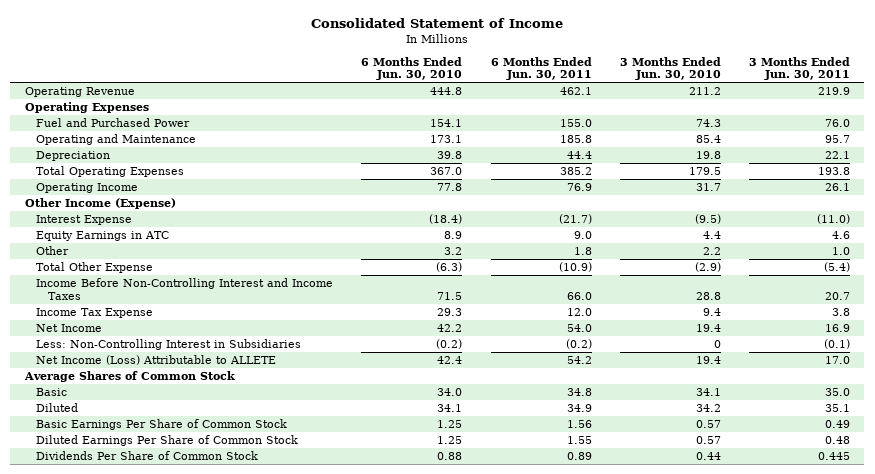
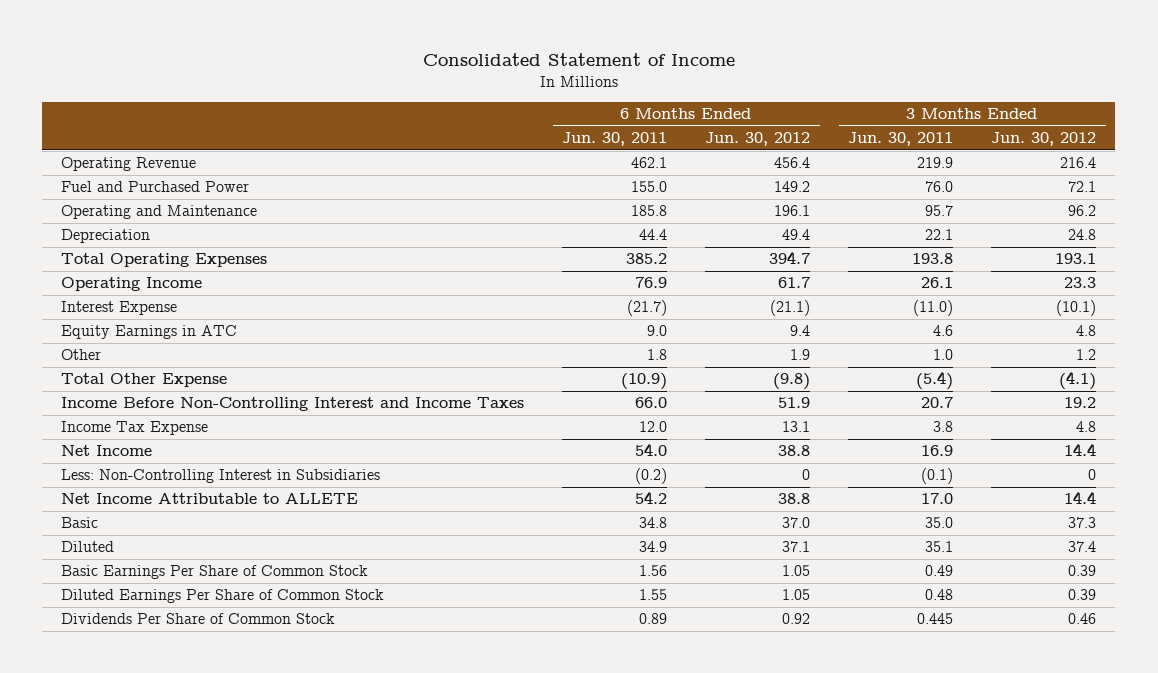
- | 6 Months Ended Jun. 30, 2010 | 6 Months Ended Jun. 30, 2011 | 3 Months Ended Jun. 30, 2010 | 3 Months Ended Jun. 30, 2011
+ | 6 Months Ended Jun. 30, 2011 | 6 Months Ended Jun. 30, 2012 | 3 Months Ended Jun. 30, 2011 | 3 Months Ended Jun. 30, 2012
- Operating Expenses
- Other Income (Expense)
- Net Income (Loss) Attributable to ALLETE | 42.4 | 54.2 | 19.4 | 17.0
- Average Shares of Common Stock
+ Net Income Attributable to ALLETE | 54.2 | 38.8 | 17.0 | 14.4

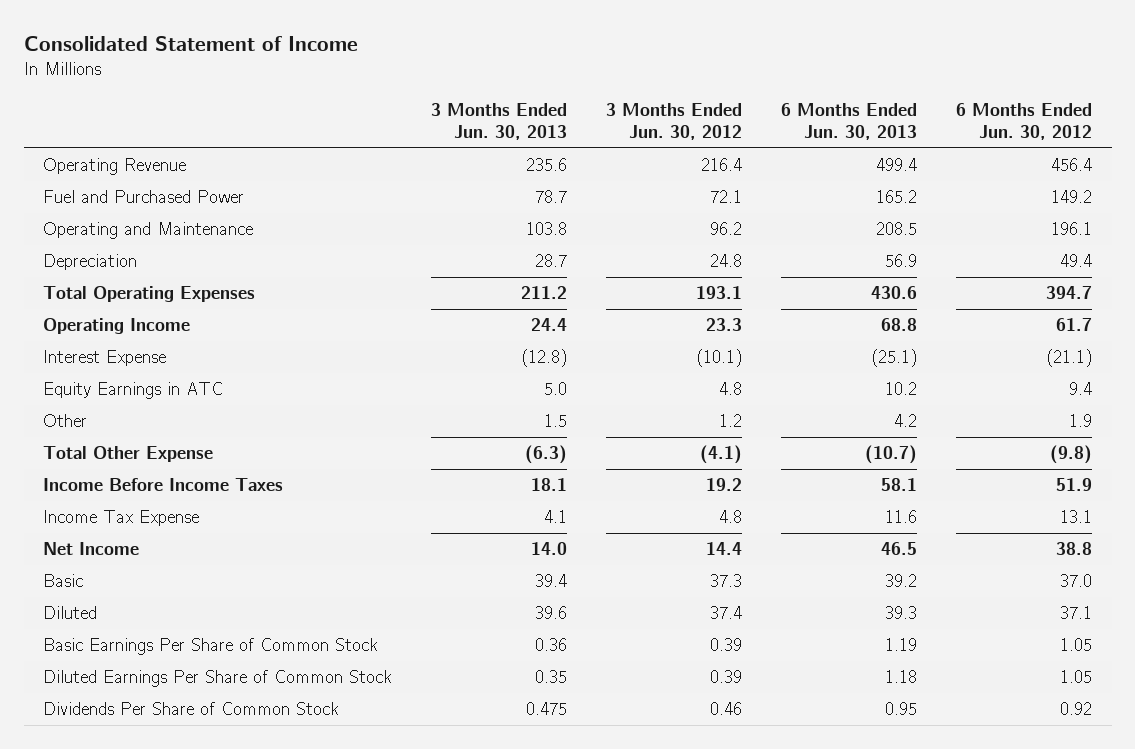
- | 6 Months Ended Jun. 30, 2011 | 6 Months Ended Jun. 30, 2012 | 3 Months Ended Jun. 30, 2011 | 3 Months Ended Jun. 30, 2012
+ | 3 Months Ended Jun. 30, 2013 | 3 Months Ended Jun. 30, 2012 | 6 Months Ended Jun. 30, 2013 | 6 Months Ended Jun. 30, 2012
- Income Before Non-Controlling Interest and Income Taxes | 66.0 | 51.9 | 20.7 | 19.2
+ Income Before Income Taxes | 18.1 | 19.2 | 58.1 | 51.9
- Less: Non-Controlling Interest in Subsidiaries | (0.2) | 0 | (0.1) | 0
- Net Income Attributable to ALLETE | 54.2 | 38.8 | 17.0 | 14.4

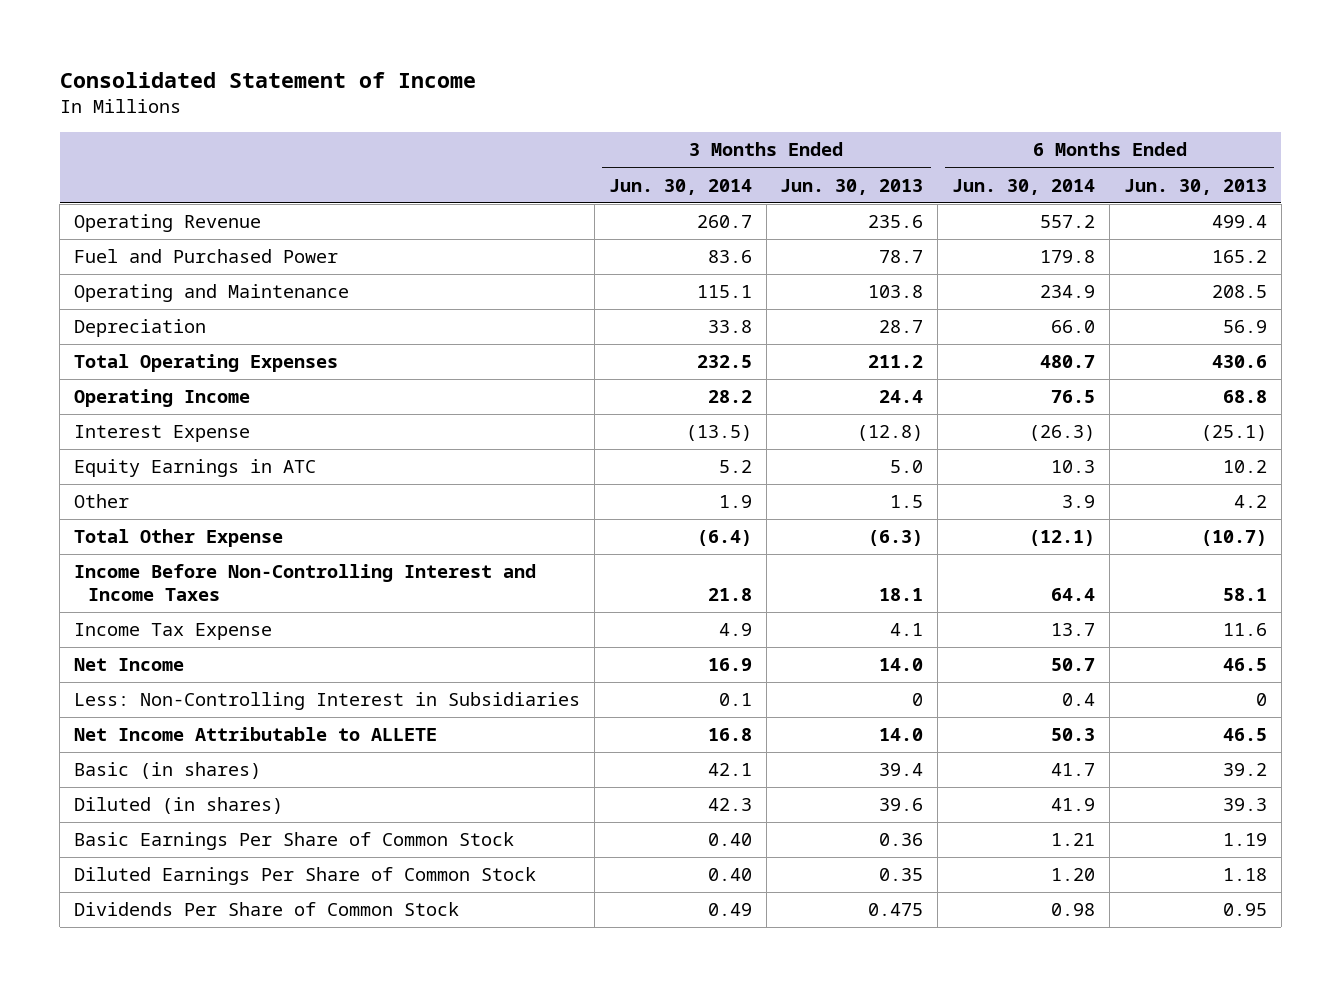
- | 3 Months Ended Jun. 30, 2013 | 3 Months Ended Jun. 30, 2012 | 6 Months Ended Jun. 30, 2013 | 6 Months Ended Jun. 30, 2012
+ | 3 Months Ended Jun. 30, 2014 | 3 Months Ended Jun. 30, 2013 | 6 Months Ended Jun. 30, 2014 | 6 Months Ended Jun. 30, 2013
- Income Before Income Taxes | 18.1 | 19.2 | 58.1 | 51.9
+ Income Before Non-Controlling Interest and Income Taxes | 21.8 | 18.1 | 64.4 | 58.1
- Basic | 39.4 | 37.3 | 39.2 | 37.0
- Diluted | 39.6 | 37.4 | 39.3 | 37.1
+ Less: Non-Controlling Interest in Subsidiaries | 0.1 | 0 | 0.4 | 0
+ Net Income Attributable to ALLETE | 16.8 | 14.0 | 50.3 | 46.5
+ Basic (in shares) | 42.1 | 39.4 | 41.7 | 39.2
+ Diluted (in shares) | 42.3 | 39.6 | 41.9 | 39.3

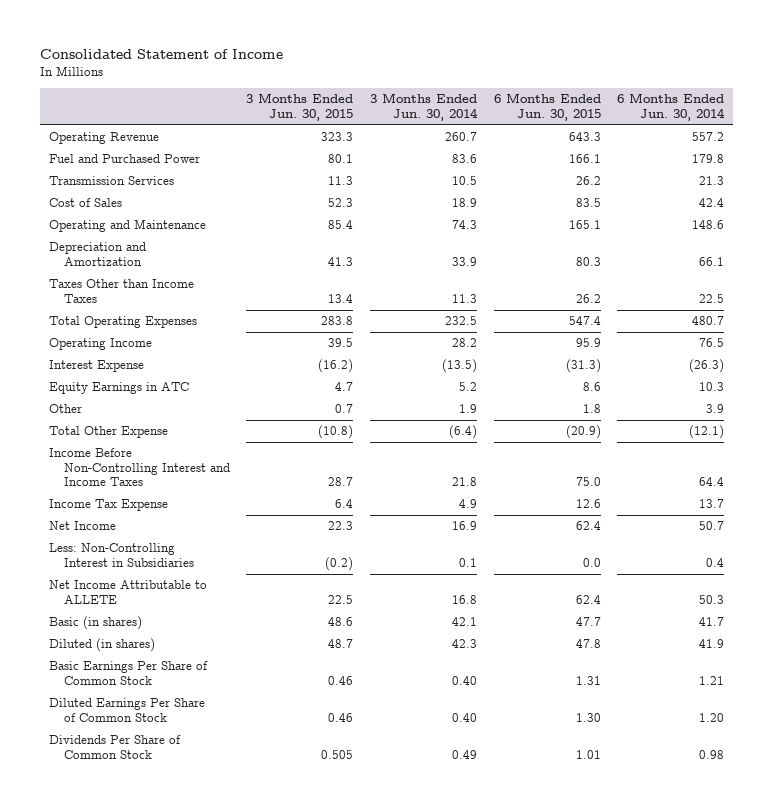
- | 3 Months Ended Jun. 30, 2014 | 3 Months Ended Jun. 30, 2013 | 6 Months Ended Jun. 30, 2014 | 6 Months Ended Jun. 30, 2013
+ | 3 Months Ended Jun. 30, 2015 | 3 Months Ended Jun. 30, 2014 | 6 Months Ended Jun. 30, 2015 | 6 Months Ended Jun. 30, 2014
- Operating and Maintenance | 115.1 | 103.8 | 234.9 | 208.5
- Depreciation | 33.8 | 28.7 | 66.0 | 56.9
+ Transmission Services | 11.3 | 10.5 | 26.2 | 21.3
+ Cost of Sales | 52.3 | 18.9 | 83.5 | 42.4
+ Operating and Maintenance | 85.4 | 74.3 | 165.1 | 148.6
+ Depreciation and Amortization | 41.3 | 33.9 | 80.3 | 66.1
+ Taxes Other than Income Taxes | 13.4 | 11.3 | 26.2 | 22.5

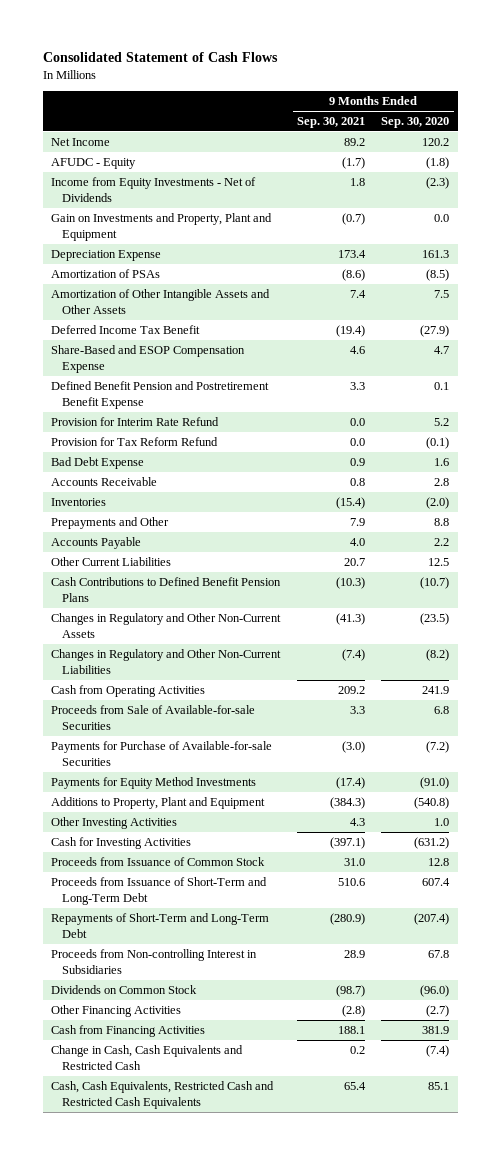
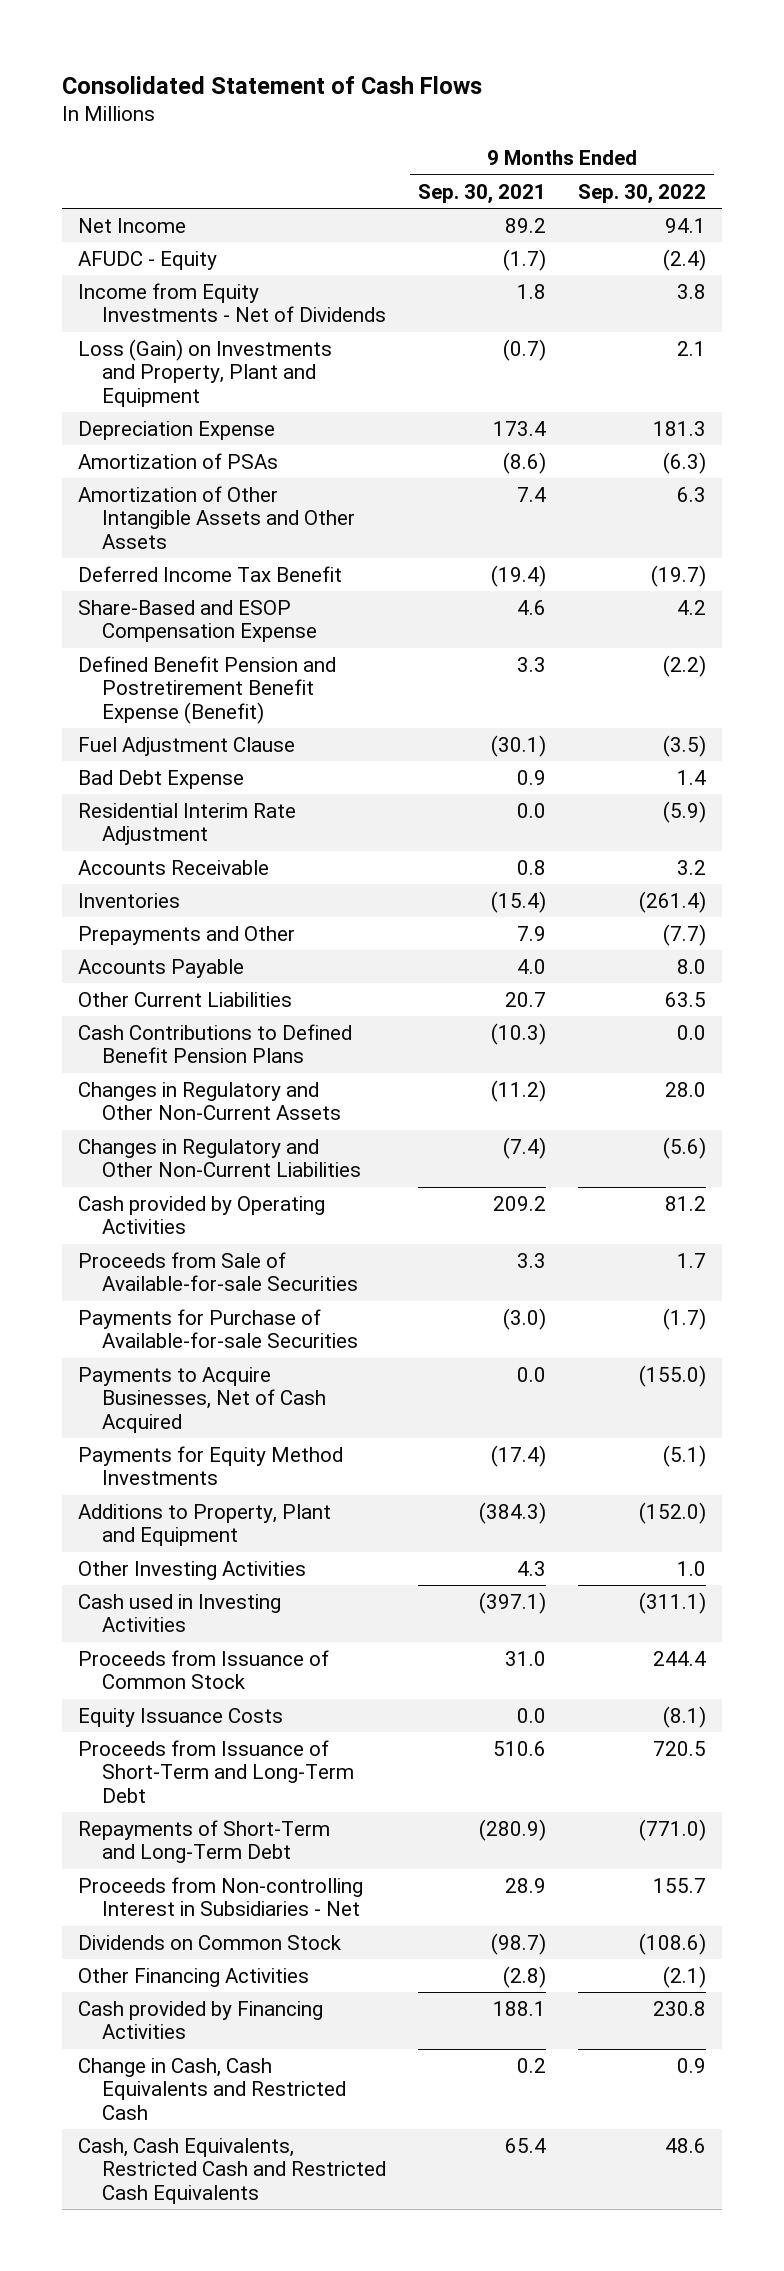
- | 9 Months Ended Sep. 30, 2021 | 9 Months Ended Sep. 30, 2020
+ | 9 Months Ended Sep. 30, 2021 | 9 Months Ended Sep. 30, 2022
- Gain on Investments and Property, Plant and Equipment | (0.7) | 0.0
+ Loss (Gain) on Investments and Property, Plant and Equipment | (0.7) | 2.1
- Defined Benefit Pension and Postretirement Benefit Expense | 3.3 | 0.1
- Provision for Interim Rate Refund | 0.0 | 5.2
- Provision for Tax Reform Refund | 0.0 | (0.1)
+ Defined Benefit Pension and Postretirement Benefit Expense (Benefit) | 3.3 | (2.2)
+ Fuel Adjustment Clause | (30.1) | (3.5)
+ Residential Interim Rate Adjustment | 0.0 | (5.9)
- Changes in Regulatory and Other Non-Current Assets | (41.3) | (23.5)
+ Changes in Regulatory and Other Non-Current Assets | (11.2) | 28.0
- Cash from Operating Activities | 209.2 | 241.9
+ Cash provided by Operating Activities | 209.2 | 81.2
+ Payments to Acquire Businesses, Net of Cash Acquired | 0.0 | (155.0)
- Cash for Investing Activities | (397.1) | (631.2)
+ Cash used in Investing Activities | (397.1) | (311.1)
+ Equity Issuance Costs | 0.0 | (8.1)
- Proceeds from Non-controlling Interest in Subsidiaries | 28.9 | 67.8
+ Proceeds from Non-controlling Interest in Subsidiaries - Net | 28.9 | 155.7
- Cash from Financing Activities | 188.1 | 381.9
+ Cash provided by Financing Activities | 188.1 | 230.8

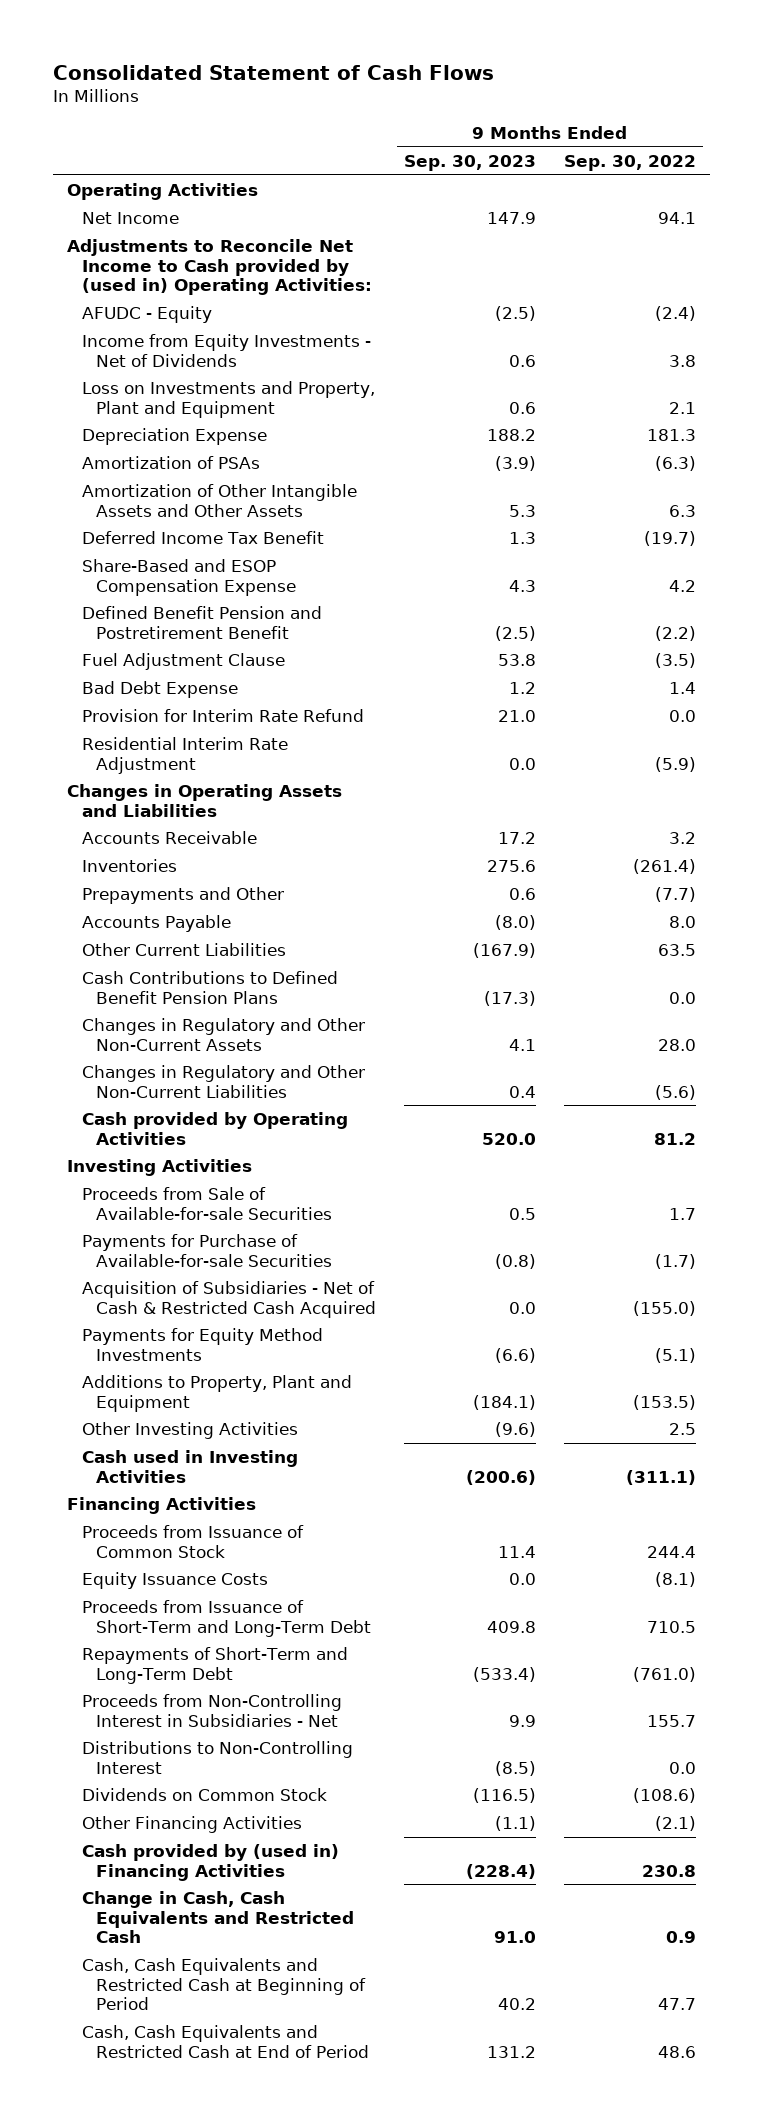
- | 9 Months Ended Sep. 30, 2021 | 9 Months Ended Sep. 30, 2022
+ | 9 Months Ended Sep. 30, 2023 | 9 Months Ended Sep. 30, 2022
+ Operating Activities
+ Adjustments to Reconcile Net Income to Cash provided by (used in) Operating Activities:
- Loss (Gain) on Investments and Property, Plant and Equipment | (0.7) | 2.1
+ Loss on Investments and Property, Plant and Equipment | 0.6 | 2.1
- Defined Benefit Pension and Postretirement Benefit Expense (Benefit) | 3.3 | (2.2)
+ Defined Benefit Pension and Postretirement Benefit | (2.5) | (2.2)
+ Provision for Interim Rate Refund | 21.0 | 0.0
+ Changes in Operating Assets and Liabilities
+ Investing Activities
- Payments to Acquire Businesses, Net of Cash Acquired | 0.0 | (155.0)
+ Acquisition of Subsidiaries - Net of Cash & Restricted Cash Acquired | 0.0 | (155.0)
- Additions to Property, Plant and Equipment | (384.3) | (152.0)
- Other Investing Activities | 4.3 | 1.0
+ Additions to Property, Plant and Equipment | (184.1) | (153.5)
+ Other Investing Activities | (9.6) | 2.5
+ Financing Activities
- Proceeds from Issuance of Short-Term and Long-Term Debt | 510.6 | 720.5
- Repayments of Short-Term and Long-Term Debt | (280.9) | (771.0)
- Proceeds from Non-controlling Interest in Subsidiaries - Net | 28.9 | 155.7
+ Proceeds from Issuance of Short-Term and Long-Term Debt | 409.8 | 710.5
+ Repayments of Short-Term and Long-Term Debt | (533.4) | (761.0)
+ Proceeds from Non-Controlling Interest in Subsidiaries - Net | 9.9 | 155.7
+ Distributions to Non-Controlling Interest | (8.5) | 0.0
- Cash provided by Financing Activities | 188.1 | 230.8
+ Cash provided by (used in) Financing Activities | (228.4) | 230.8
- Cash, Cash Equivalents, Restricted Cash and Restricted Cash Equivalents | 65.4 | 48.6
+ Cash, Cash Equivalents and Restricted Cash at Beginning of Period | 40.2 | 47.7
+ Cash, Cash Equivalents and Restricted Cash at End of Period | 131.2 | 48.6

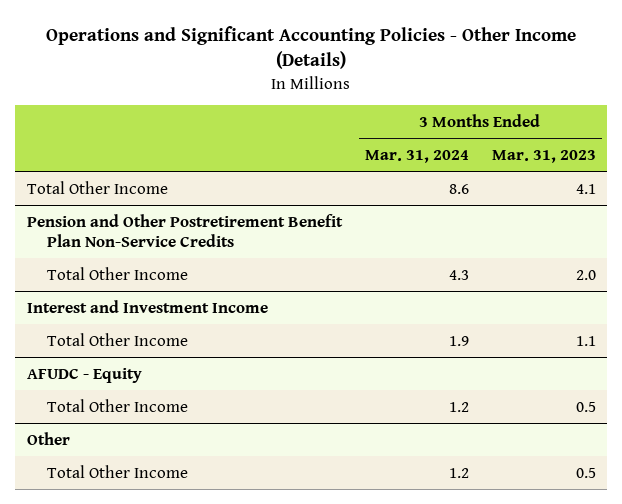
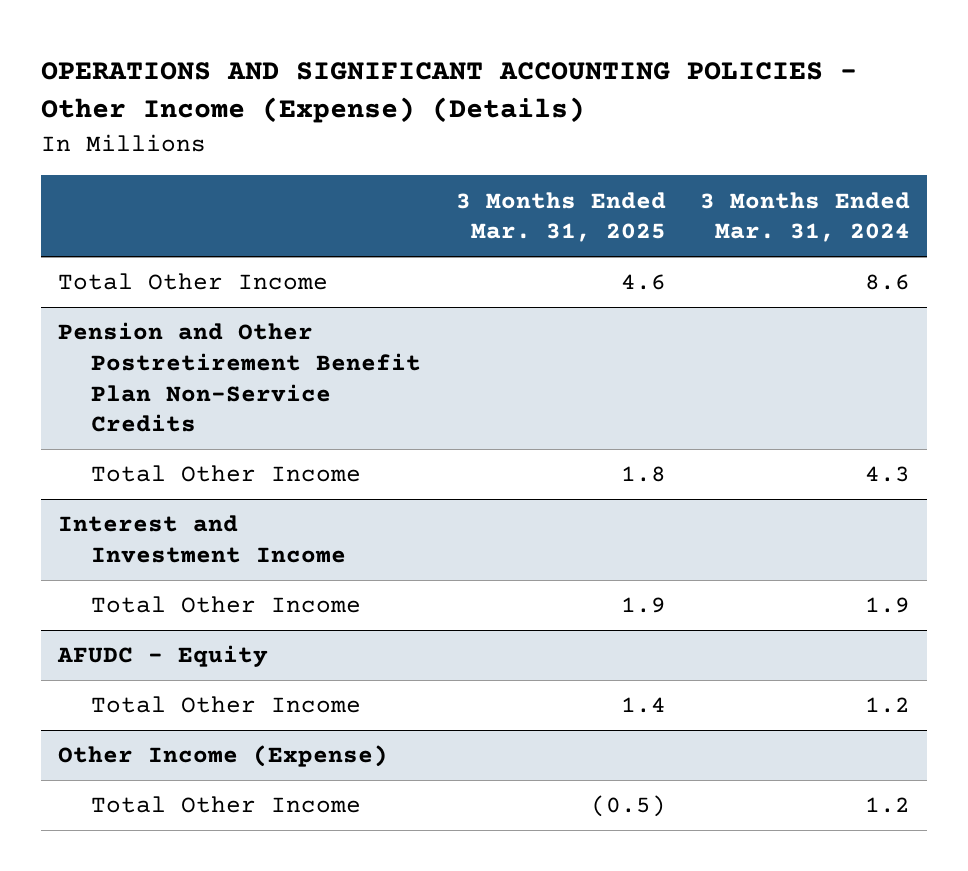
- Operations and Significant Accounting Policies - Other Income (Details)
+ OPERATIONS AND SIGNIFICANT ACCOUNTING POLICIES - Other Income (Expense) (Details)
- | 3 Months Ended Mar. 31, 2024 | 3 Months Ended Mar. 31, 2023
+ | 3 Months Ended Mar. 31, 2025 | 3 Months Ended Mar. 31, 2024
- Other
+ Other Income (Expense)

